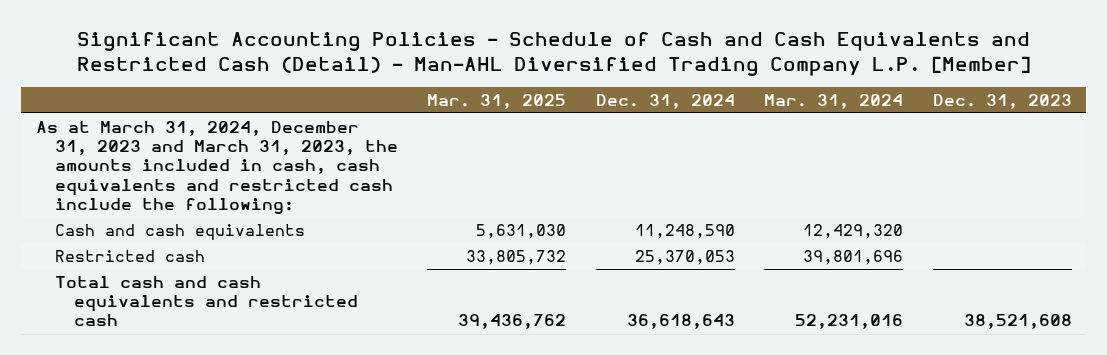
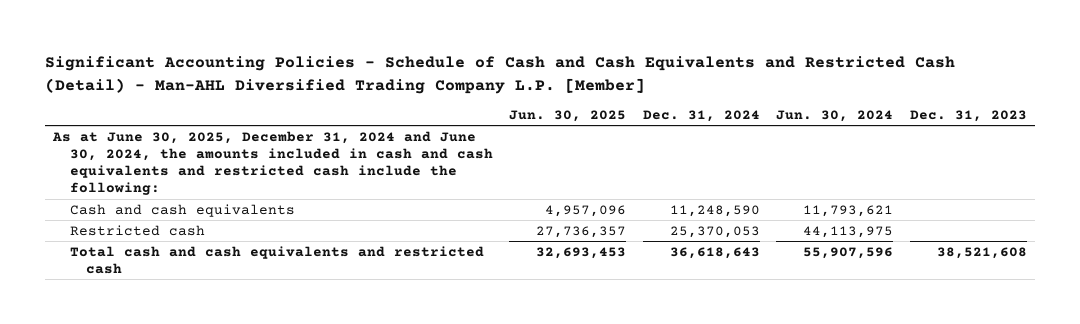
- | Mar. 31, 2025 | Dec. 31, 2024 | Mar. 31, 2024 | Dec. 31, 2023
+ | Jun. 30, 2025 | Dec. 31, 2024 | Jun. 30, 2024 | Dec. 31, 2023
- As at March 31, 2024, December 31, 2023 and March 31, 2023, the amounts included in cash, cash equivalents and restricted cash include the following:
+ As at June 30, 2025, December 31, 2024 and June 30, 2024, the amounts included in cash and cash equivalents and restricted cash include the following:

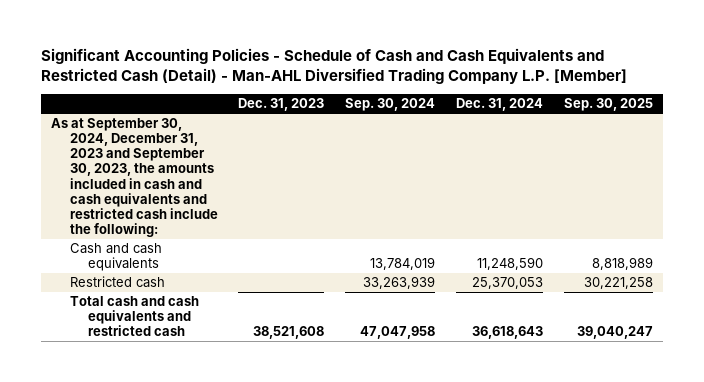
- | Jun. 30, 2025 | Dec. 31, 2024 | Jun. 30, 2024 | Dec. 31, 2023
+ | Dec. 31, 2023 | Sep. 30, 2024 | Dec. 31, 2024 | Sep. 30, 2025
- As at June 30, 2025, December 31, 2024 and June 30, 2024, the amounts included in cash and cash equivalents and restricted cash include the following:
+ As at September 30, 2024, December 31, 2023 and September 30, 2023, the amounts included in cash and cash equivalents and restricted cash include the following:

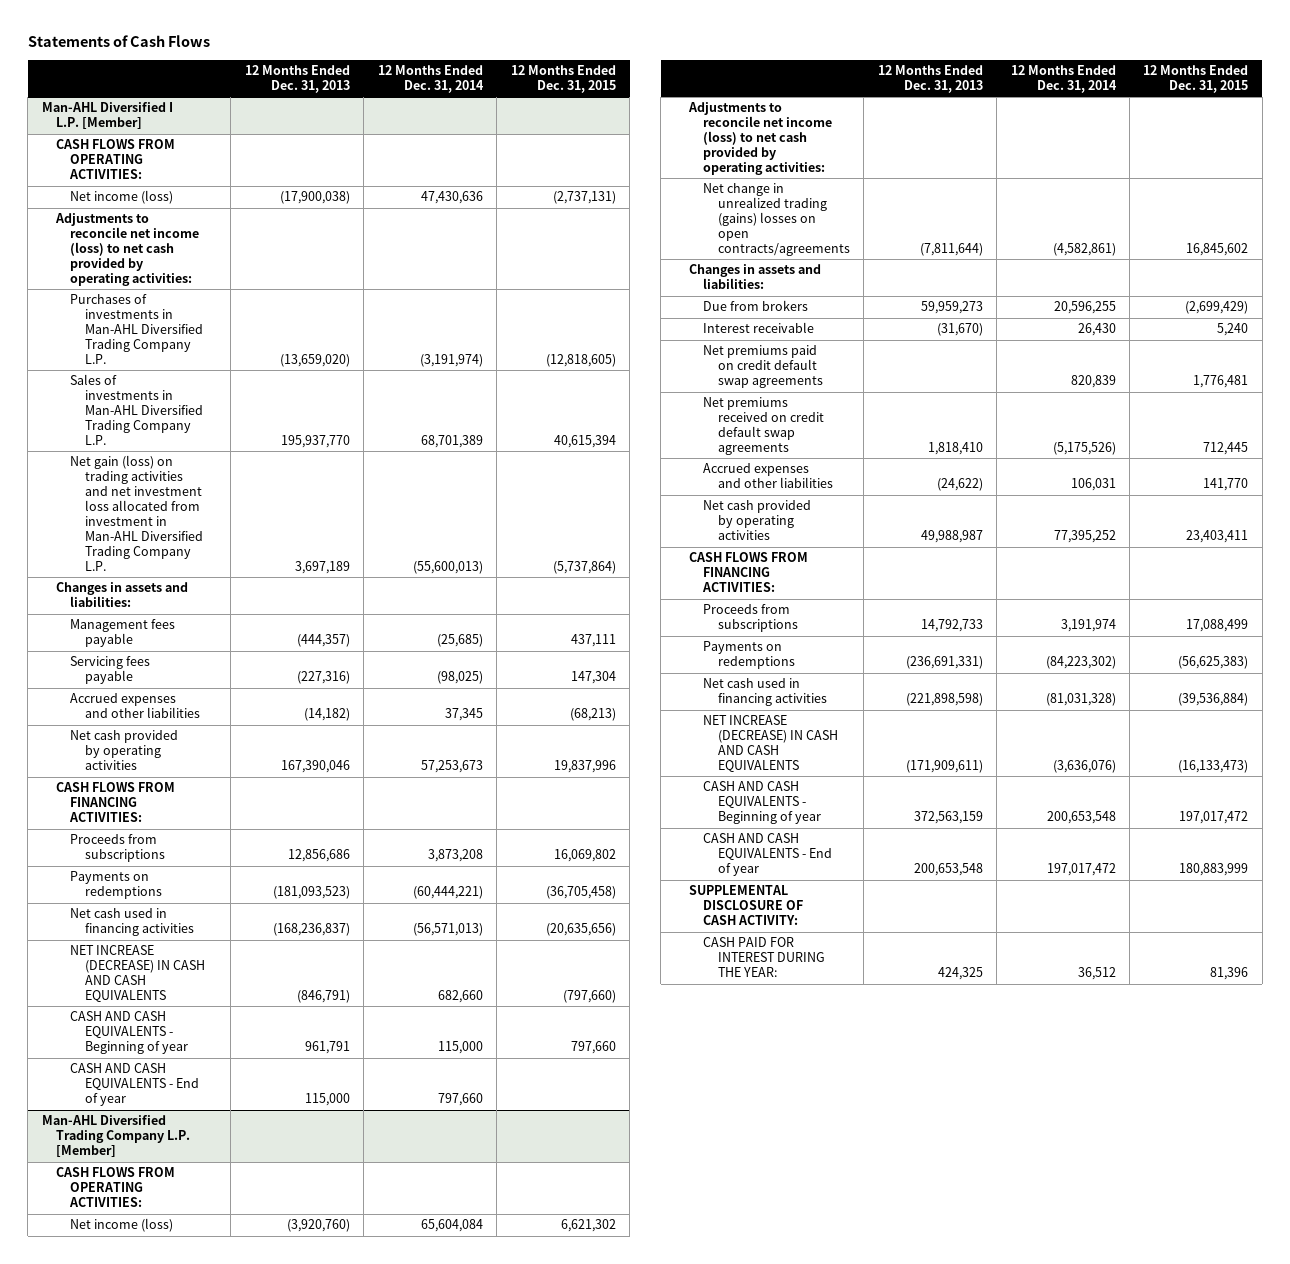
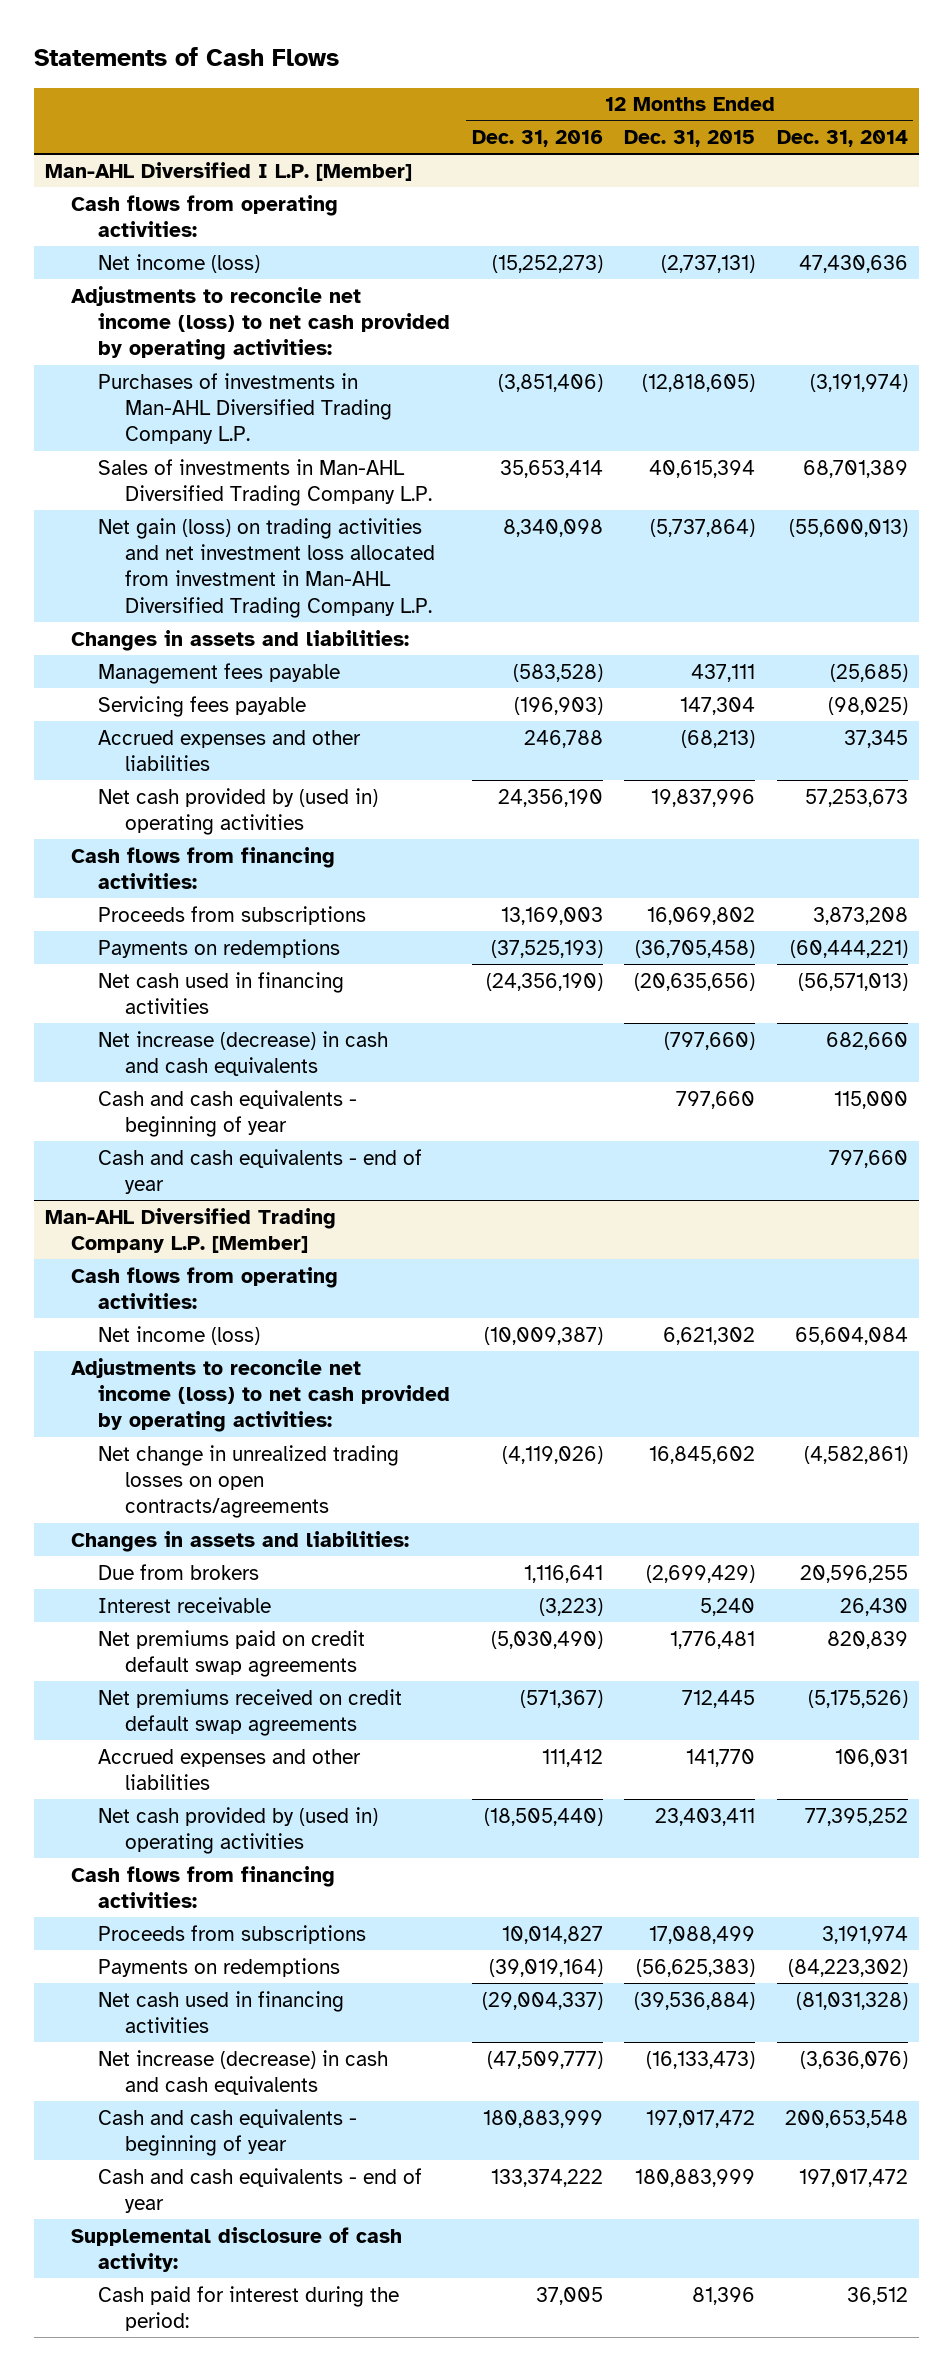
- | 12 Months Ended Dec. 31, 2013 | 12 Months Ended Dec. 31, 2014 | 12 Months Ended Dec. 31, 2015
+ | 12 Months Ended Dec. 31, 2016 | 12 Months Ended Dec. 31, 2015 | 12 Months Ended Dec. 31, 2014
@ Man-AHL Diversified I L.P. [Member]
- CASH FLOWS FROM OPERATING ACTIVITIES:
+ Cash flows from operating activities:
- Net cash provided by operating activities | 167,390,046 | 57,253,673 | 19,837,996
- CASH FLOWS FROM FINANCING ACTIVITIES:
+ Net cash provided by (used in) operating activities | 24,356,190 | 19,837,996 | 57,253,673
+ Cash flows from financing activities:
- NET INCREASE (DECREASE) IN CASH AND CASH EQUIVALENTS | (846,791) | 682,660 | (797,660)
- CASH AND CASH EQUIVALENTS - Beginning of year | 961,791 | 115,000 | 797,660
- CASH AND CASH EQUIVALENTS - End of year | 115,000 | 797,660 |
+ Net increase (decrease) in cash and cash equivalents | | (797,660) | 682,660
+ Cash and cash equivalents - beginning of year | | 797,660 | 115,000
+ Cash and cash equivalents - end of year | | | 797,660
@ Man-AHL Diversified Trading Company L.P. [Member]
- CASH FLOWS FROM OPERATING ACTIVITIES:
+ Cash flows from operating activities:
- Net change in unrealized trading (gains) losses on open contracts/agreements | (7,811,644) | (4,582,861) | 16,845,602
+ Net change in unrealized trading losses on open contracts/agreements | (4,119,026) | 16,845,602 | (4,582,861)
- Net cash provided by operating activities | 49,988,987 | 77,395,252 | 23,403,411
- CASH FLOWS FROM FINANCING ACTIVITIES:
+ Net cash provided by (used in) operating activities | (18,505,440) | 23,403,411 | 77,395,252
+ Cash flows from financing activities:
- NET INCREASE (DECREASE) IN CASH AND CASH EQUIVALENTS | (171,909,611) | (3,636,076) | (16,133,473)
- CASH AND CASH EQUIVALENTS - Beginning of year | 372,563,159 | 200,653,548 | 197,017,472
- CASH AND CASH EQUIVALENTS - End of year | 200,653,548 | 197,017,472 | 180,883,999
- SUPPLEMENTAL DISCLOSURE OF CASH ACTIVITY:
- CASH PAID FOR INTEREST DURING THE YEAR: | 424,325 | 36,512 | 81,396
+ Net increase (decrease) in cash and cash equivalents | (47,509,777) | (16,133,473) | (3,636,076)
+ Cash and cash equivalents - beginning of year | 180,883,999 | 197,017,472 | 200,653,548
+ Cash and cash equivalents - end of year | 133,374,222 | 180,883,999 | 197,017,472
+ Supplemental disclosure of cash activity:
+ Cash paid for interest during the period: | 37,005 | 81,396 | 36,512

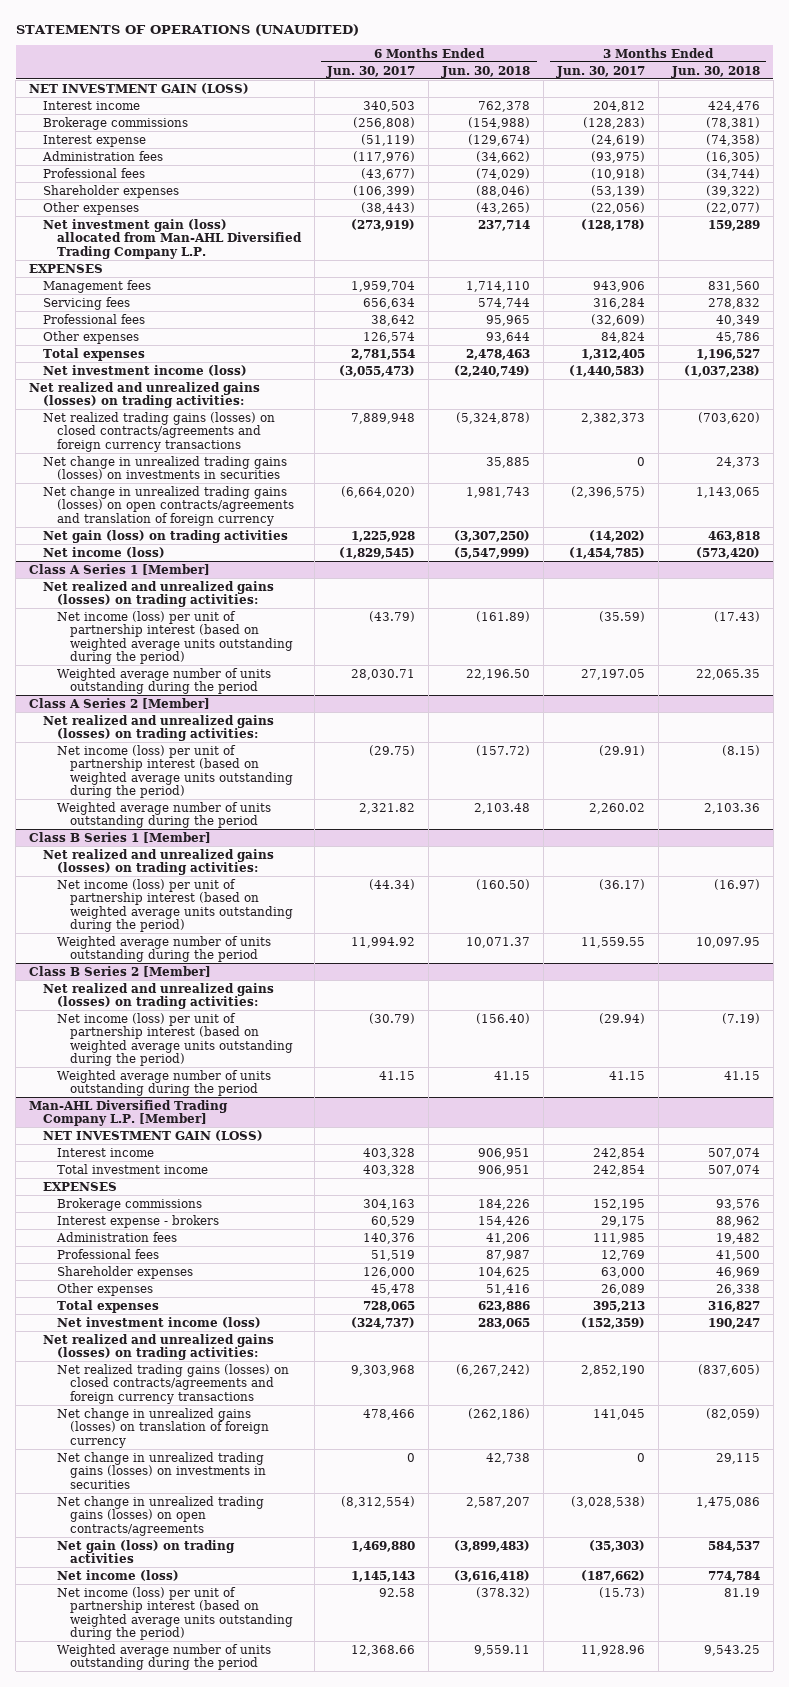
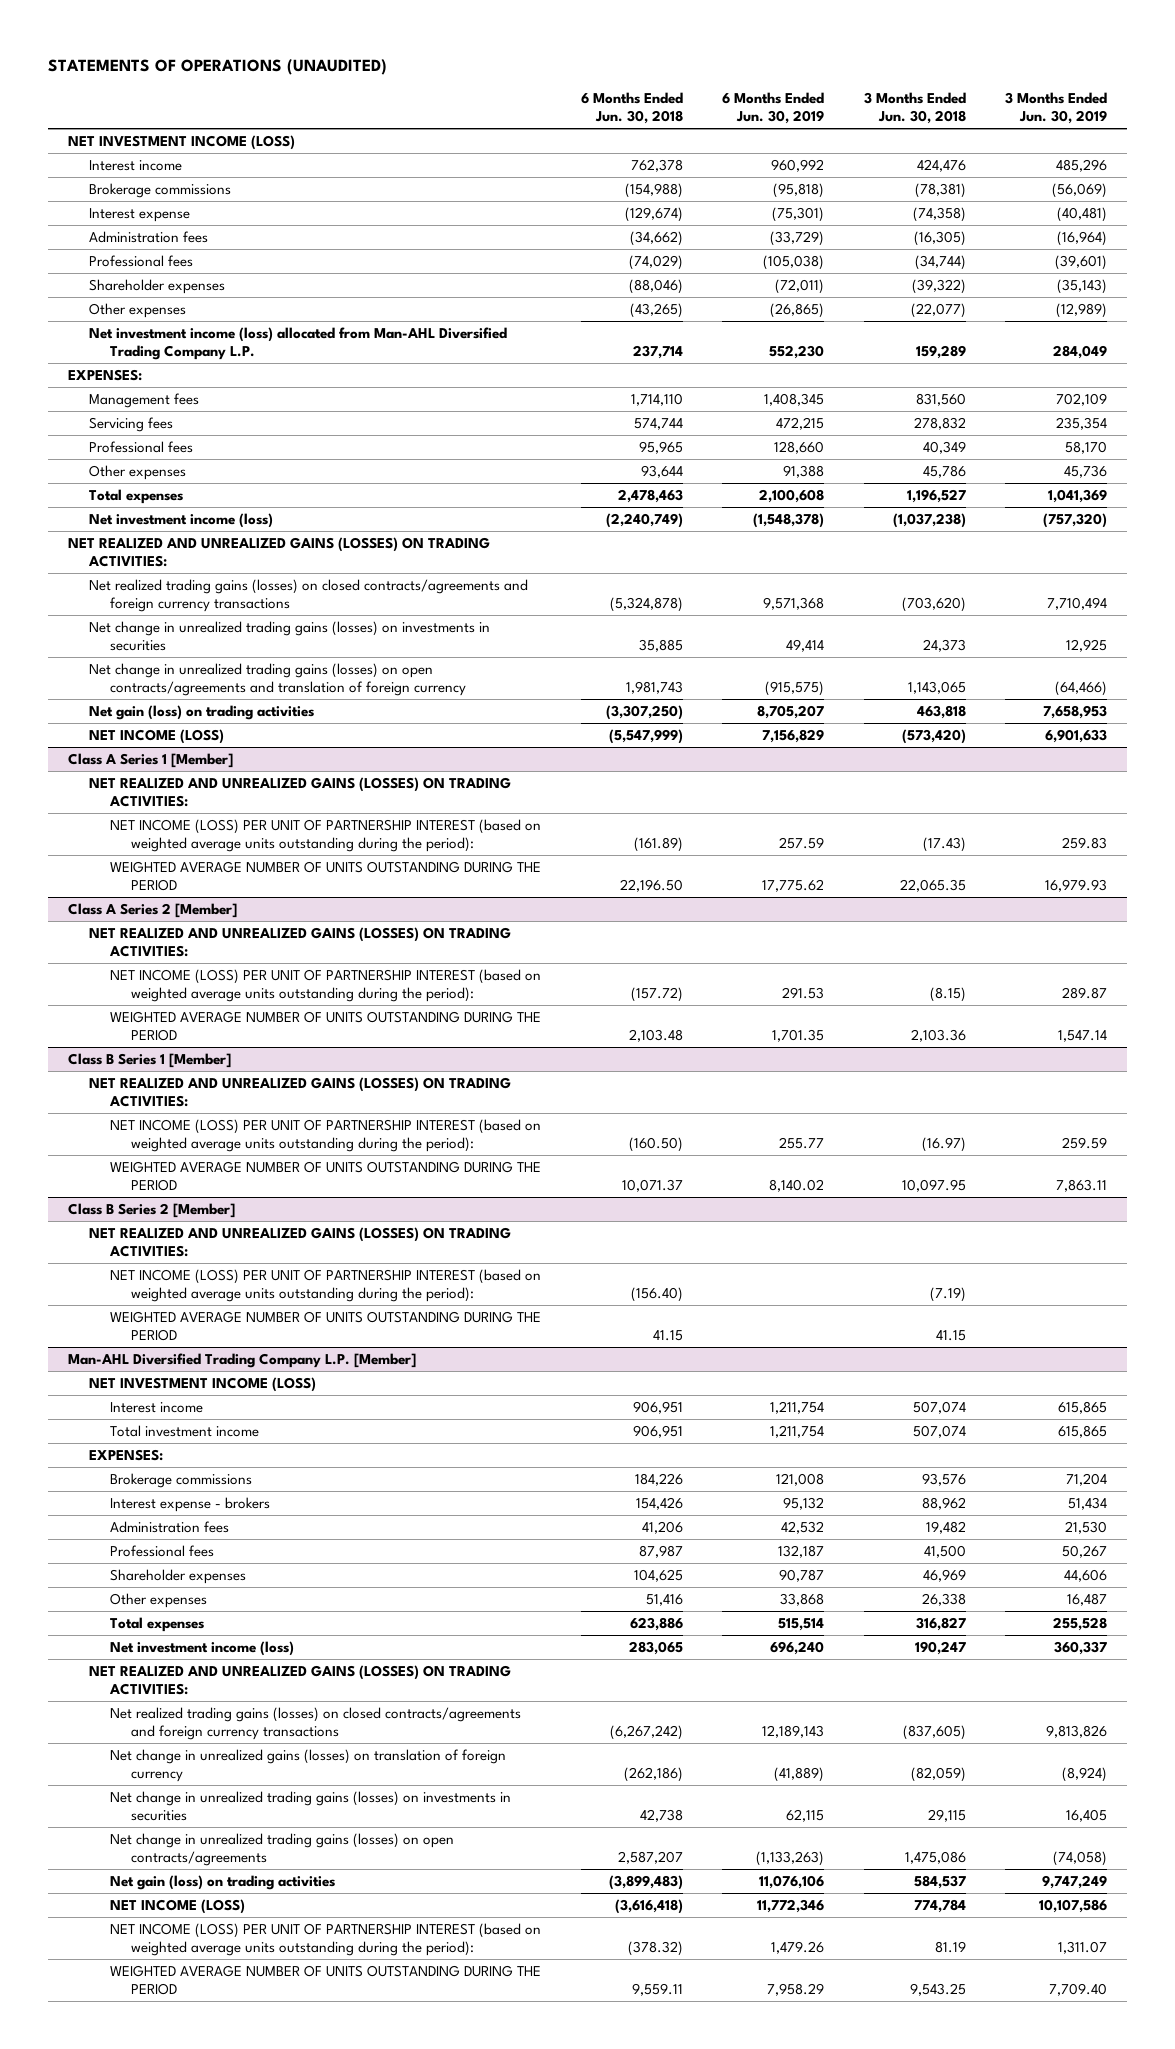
- | 6 Months Ended Jun. 30, 2017 | 6 Months Ended Jun. 30, 2018 | 3 Months Ended Jun. 30, 2017 | 3 Months Ended Jun. 30, 2018
+ | 6 Months Ended Jun. 30, 2018 | 6 Months Ended Jun. 30, 2019 | 3 Months Ended Jun. 30, 2018 | 3 Months Ended Jun. 30, 2019
- NET INVESTMENT GAIN (LOSS)
+ NET INVESTMENT INCOME (LOSS)
- Net investment gain (loss) allocated from Man-AHL Diversified Trading Company L.P. | (273,919) | 237,714 | (128,178) | 159,289
- EXPENSES
+ Net investment income (loss) allocated from Man-AHL Diversified Trading Company L.P. | 237,714 | 552,230 | 159,289 | 284,049
+ EXPENSES:
- Net realized and unrealized gains (losses) on trading activities:
+ NET REALIZED AND UNREALIZED GAINS (LOSSES) ON TRADING ACTIVITIES:
- Net income (loss) | (1,829,545) | (5,547,999) | (1,454,785) | (573,420)
+ NET INCOME (LOSS) | (5,547,999) | 7,156,829 | (573,420) | 6,901,633
@ Class A Series 1 [Member]
- Net realized and unrealized gains (losses) on trading activities:
- Net income (loss) per unit of partnership interest (based on weighted average units outstanding during the period) | (43.79) | (161.89) | (35.59) | (17.43)
- Weighted average number of units outstanding during the period | 28,030.71 | 22,196.50 | 27,197.05 | 22,065.35
+ NET REALIZED AND UNREALIZED GAINS (LOSSES) ON TRADING ACTIVITIES:
+ NET INCOME (LOSS) PER UNIT OF PARTNERSHIP INTEREST (based on weighted average units outstanding during the period): | (161.89) | 257.59 | (17.43) | 259.83
+ WEIGHTED AVERAGE NUMBER OF UNITS OUTSTANDING DURING THE PERIOD | 22,196.50 | 17,775.62 | 22,065.35 | 16,979.93
@ Class A Series 2 [Member]
- Net realized and unrealized gains (losses) on trading activities:
- Net income (loss) per unit of partnership interest (based on weighted average units outstanding during the period) | (29.75) | (157.72) | (29.91) | (8.15)
- Weighted average number of units outstanding during the period | 2,321.82 | 2,103.48 | 2,260.02 | 2,103.36
+ NET REALIZED AND UNREALIZED GAINS (LOSSES) ON TRADING ACTIVITIES:
+ NET INCOME (LOSS) PER UNIT OF PARTNERSHIP INTEREST (based on weighted average units outstanding during the period): | (157.72) | 291.53 | (8.15) | 289.87
+ WEIGHTED AVERAGE NUMBER OF UNITS OUTSTANDING DURING THE PERIOD | 2,103.48 | 1,701.35 | 2,103.36 | 1,547.14
@ Class B Series 1 [Member]
- Net realized and unrealized gains (losses) on trading activities:
- Net income (loss) per unit of partnership interest (based on weighted average units outstanding during the period) | (44.34) | (160.50) | (36.17) | (16.97)
- Weighted average number of units outstanding during the period | 11,994.92 | 10,071.37 | 11,559.55 | 10,097.95
+ NET REALIZED AND UNREALIZED GAINS (LOSSES) ON TRADING ACTIVITIES:
+ NET INCOME (LOSS) PER UNIT OF PARTNERSHIP INTEREST (based on weighted average units outstanding during the period): | (160.50) | 255.77 | (16.97) | 259.59
+ WEIGHTED AVERAGE NUMBER OF UNITS OUTSTANDING DURING THE PERIOD | 10,071.37 | 8,140.02 | 10,097.95 | 7,863.11
@ Class B Series 2 [Member]
- Net realized and unrealized gains (losses) on trading activities:
- Net income (loss) per unit of partnership interest (based on weighted average units outstanding during the period) | (30.79) | (156.40) | (29.94) | (7.19)
- Weighted average number of units outstanding during the period | 41.15 | 41.15 | 41.15 | 41.15
+ NET REALIZED AND UNREALIZED GAINS (LOSSES) ON TRADING ACTIVITIES:
+ NET INCOME (LOSS) PER UNIT OF PARTNERSHIP INTEREST (based on weighted average units outstanding during the period): | (156.40) | | (7.19) |
+ WEIGHTED AVERAGE NUMBER OF UNITS OUTSTANDING DURING THE PERIOD | 41.15 | | 41.15 |
@ Man-AHL Diversified Trading Company L.P. [Member]
- NET INVESTMENT GAIN (LOSS)
+ NET INVESTMENT INCOME (LOSS)
- EXPENSES
+ EXPENSES:
- Net realized and unrealized gains (losses) on trading activities:
+ NET REALIZED AND UNREALIZED GAINS (LOSSES) ON TRADING ACTIVITIES:
- Net income (loss) | 1,145,143 | (3,616,418) | (187,662) | 774,784
- Net income (loss) per unit of partnership interest (based on weighted average units outstanding during the period) | 92.58 | (378.32) | (15.73) | 81.19
- Weighted average number of units outstanding during the period | 12,368.66 | 9,559.11 | 11,928.96 | 9,543.25
+ NET INCOME (LOSS) | (3,616,418) | 11,772,346 | 774,784 | 10,107,586
+ NET INCOME (LOSS) PER UNIT OF PARTNERSHIP INTEREST (based on weighted average units outstanding during the period): | (378.32) | 1,479.26 | 81.19 | 1,311.07
+ WEIGHTED AVERAGE NUMBER OF UNITS OUTSTANDING DURING THE PERIOD | 9,559.11 | 7,958.29 | 9,543.25 | 7,709.40

